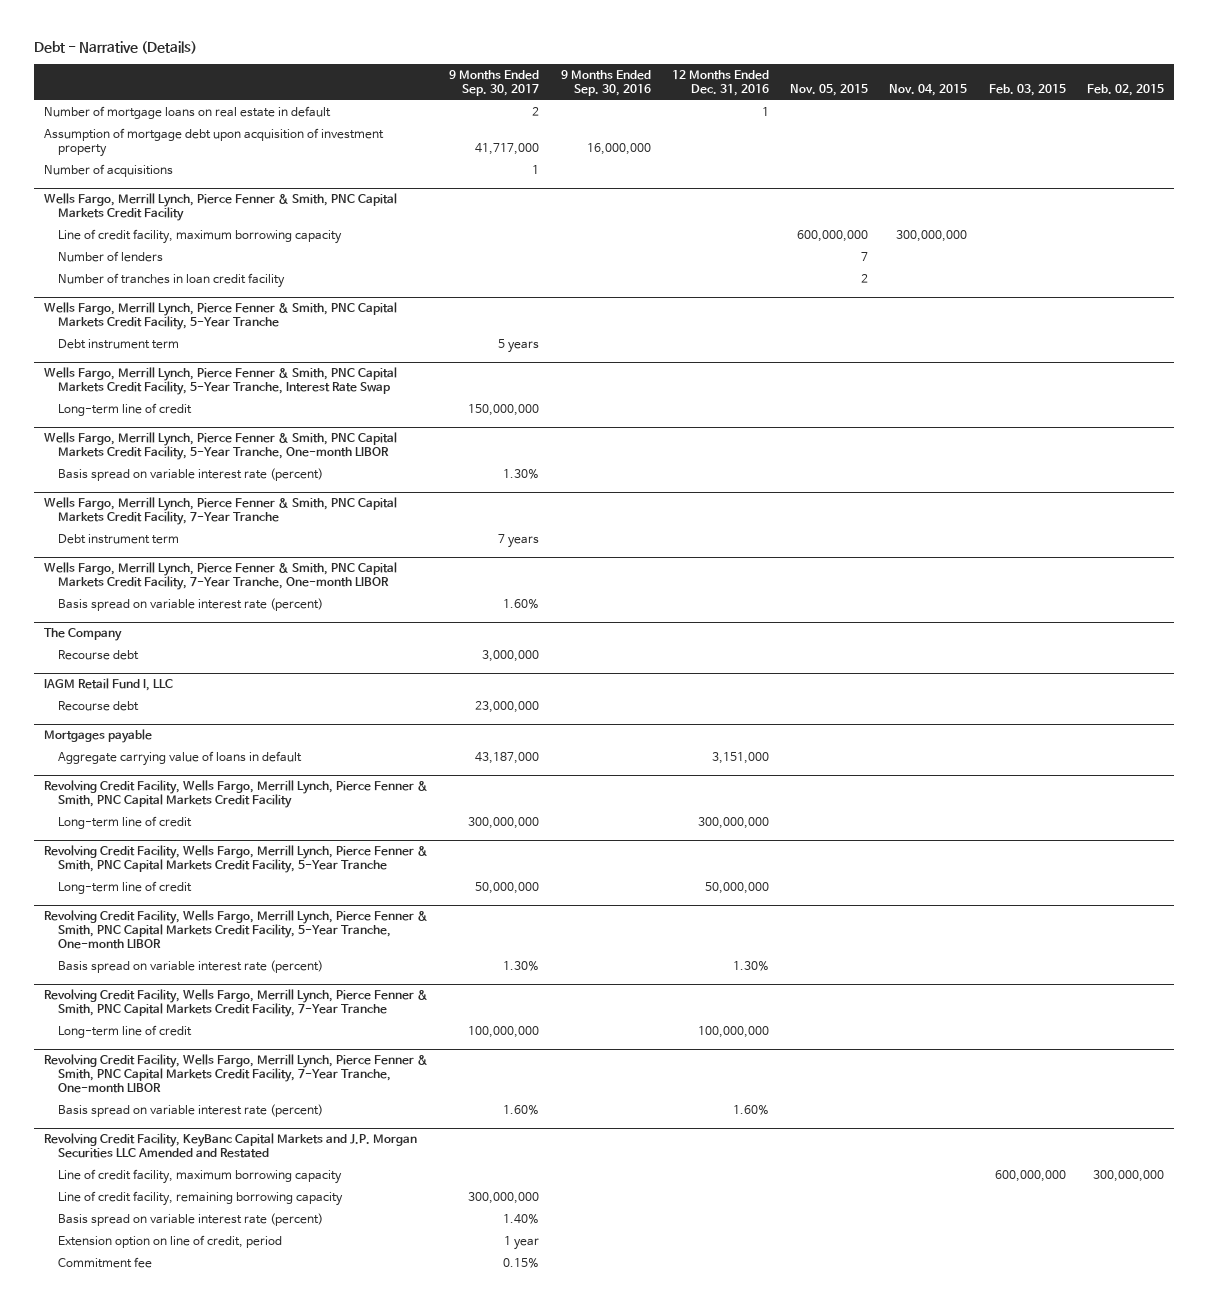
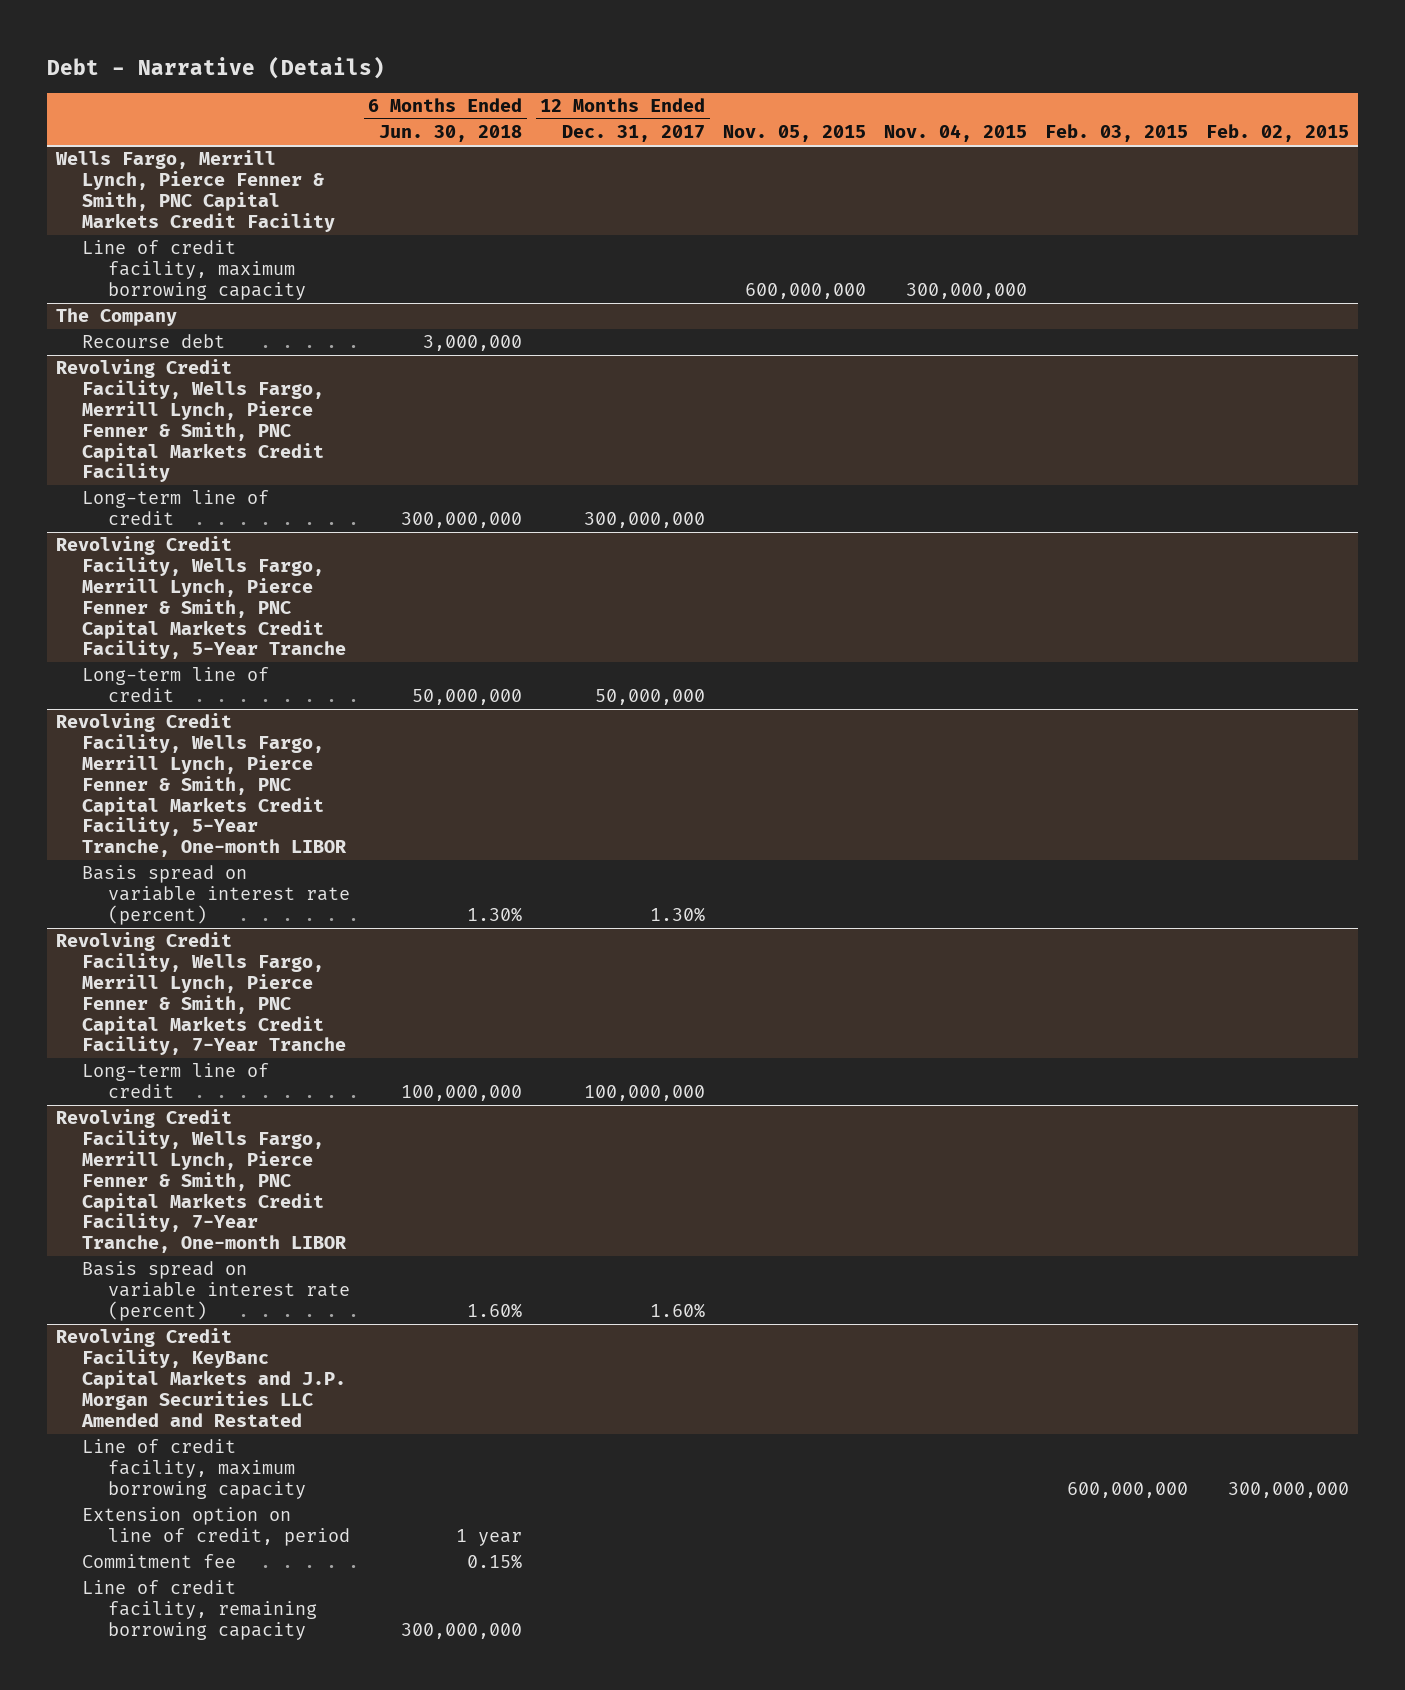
- | 9 Months Ended Sep. 30, 2017 | 9 Months Ended Sep. 30, 2016 | 12 Months Ended Dec. 31, 2016 | Nov. 05, 2015 | Nov. 04, 2015 | Feb. 03, 2015 | Feb. 02, 2015
+ | 6 Months Ended Jun. 30, 2018 | 12 Months Ended Dec. 31, 2017 | Nov. 05, 2015 | Nov. 04, 2015 | Feb. 03, 2015 | Feb. 02, 2015
- Number of mortgage loans on real estate in default | 2 | | 1 | | | |
- Assumption of mortgage debt upon acquisition of investment property | 41,717,000 | 16,000,000 | | | | |
- Number of acquisitions | 1 | | | | | |
@ Wells Fargo, Merrill Lynch, Pierce Fenner & Smith, PNC Capital Markets Credit Facility
- Number of lenders | | | | 7 | | |
- Number of tranches in loan credit facility | | | | 2 | | |
- Wells Fargo, Merrill Lynch, Pierce Fenner & Smith, PNC Capital Markets Credit Facility, 5-Year Tranche
- Debt instrument term | 5 years | | | | | |
- Wells Fargo, Merrill Lynch, Pierce Fenner & Smith, PNC Capital Markets Credit Facility, 5-Year Tranche, Interest Rate Swap
- Long-term line of credit | 150,000,000 | | | | | |
- Wells Fargo, Merrill Lynch, Pierce Fenner & Smith, PNC Capital Markets Credit Facility, 5-Year Tranche, One-month LIBOR
- Basis spread on variable interest rate (percent) | 1.30% | | | | | |
- Wells Fargo, Merrill Lynch, Pierce Fenner & Smith, PNC Capital Markets Credit Facility, 7-Year Tranche
- Debt instrument term | 7 years | | | | | |
- Wells Fargo, Merrill Lynch, Pierce Fenner & Smith, PNC Capital Markets Credit Facility, 7-Year Tranche, One-month LIBOR
- Basis spread on variable interest rate (percent) | 1.60% | | | | | |
- IAGM Retail Fund I, LLC
- Recourse debt | 23,000,000 | | | | | |
- Mortgages payable
- Aggregate carrying value of loans in default | 43,187,000 | | 3,151,000 | | | |
@ Revolving Credit Facility, KeyBanc Capital Markets and J.P. Morgan Securities LLC Amended and Restated
- Basis spread on variable interest rate (percent) | 1.40% | | | | | |
moved down: Line of credit facility, remaining borrowing capacity | 300,000,000 | | | | |

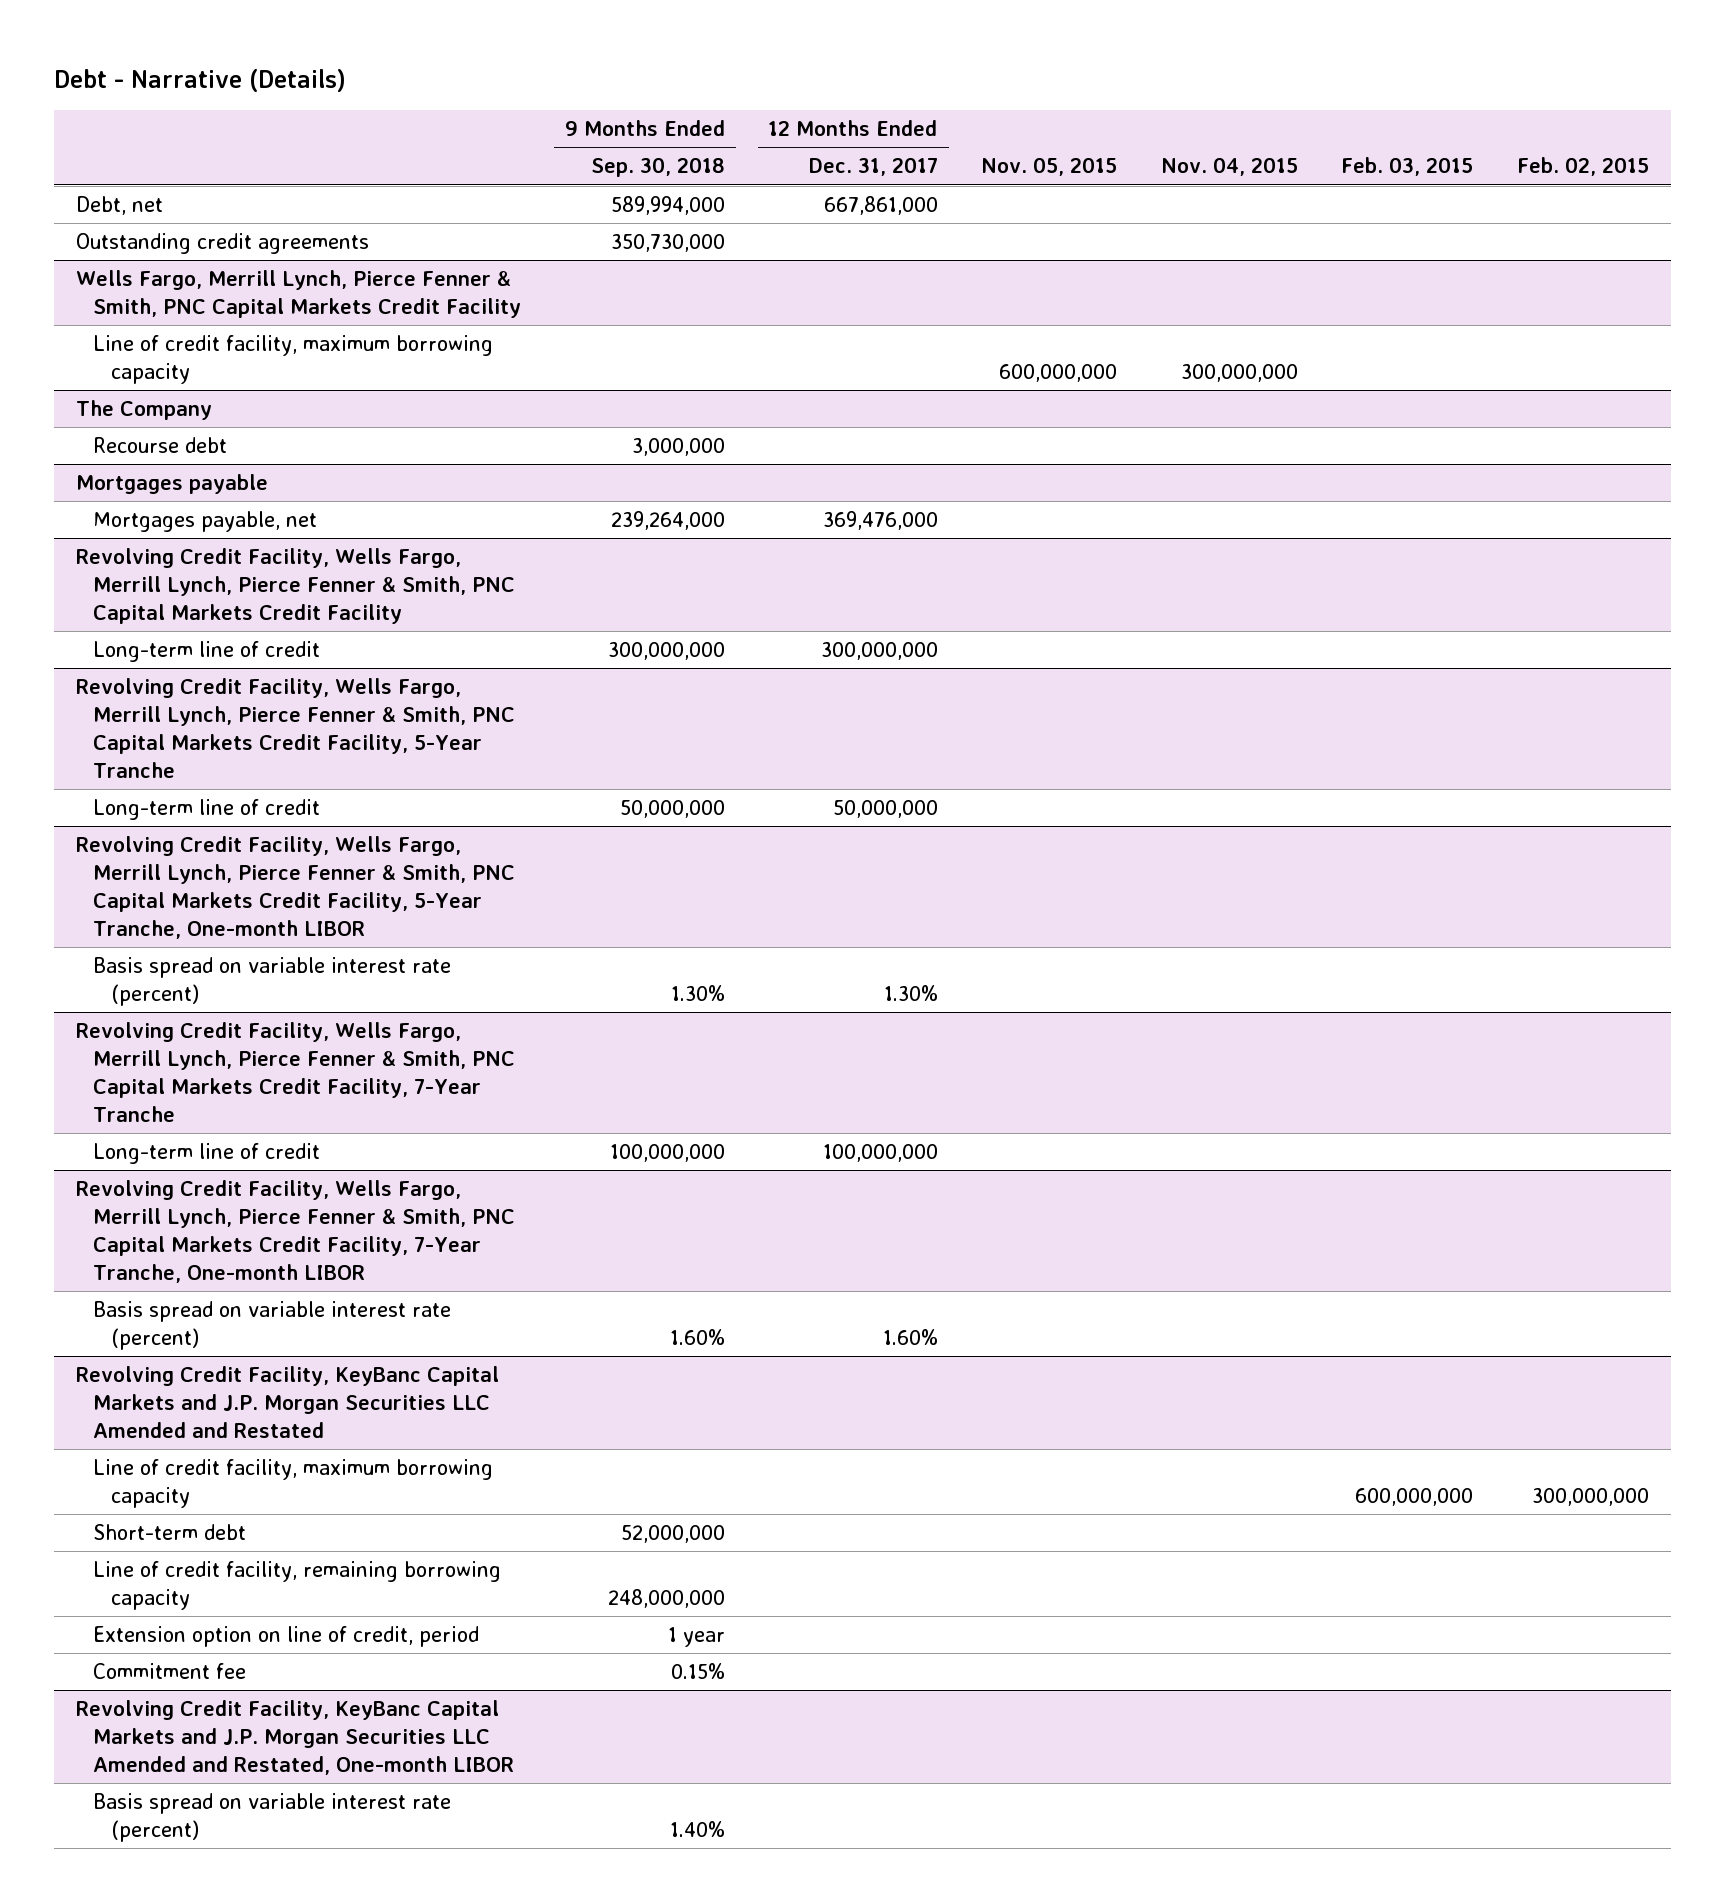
- | 6 Months Ended Jun. 30, 2018 | 12 Months Ended Dec. 31, 2017 | Nov. 05, 2015 | Nov. 04, 2015 | Feb. 03, 2015 | Feb. 02, 2015
+ | 9 Months Ended Sep. 30, 2018 | 12 Months Ended Dec. 31, 2017 | Nov. 05, 2015 | Nov. 04, 2015 | Feb. 03, 2015 | Feb. 02, 2015
+ Debt, net | 589,994,000 | 667,861,000 | | | |
+ Outstanding credit agreements | 350,730,000 | | | | |
+ Mortgages payable
+ Mortgages payable, net | 239,264,000 | 369,476,000 | | | |
@ Revolving Credit Facility, KeyBanc Capital Markets and J.P. Morgan Securities LLC Amended and Restated
+ Short-term debt | 52,000,000 | | | | |
moved up: Line of credit facility, remaining borrowing capacity | 248,000,000 | | | | |
+ Revolving Credit Facility, KeyBanc Capital Markets and J.P. Morgan Securities LLC Amended and Restated, One-month LIBOR
+ Basis spread on variable interest rate (percent) | 1.40% | | | | |

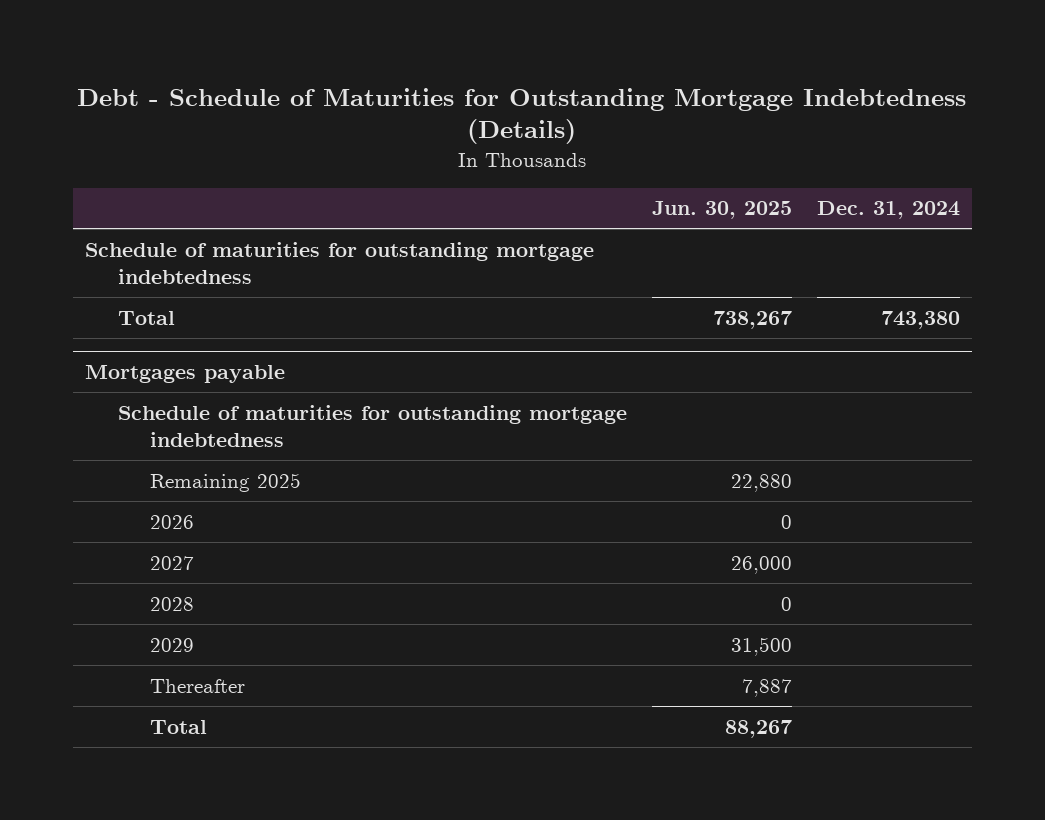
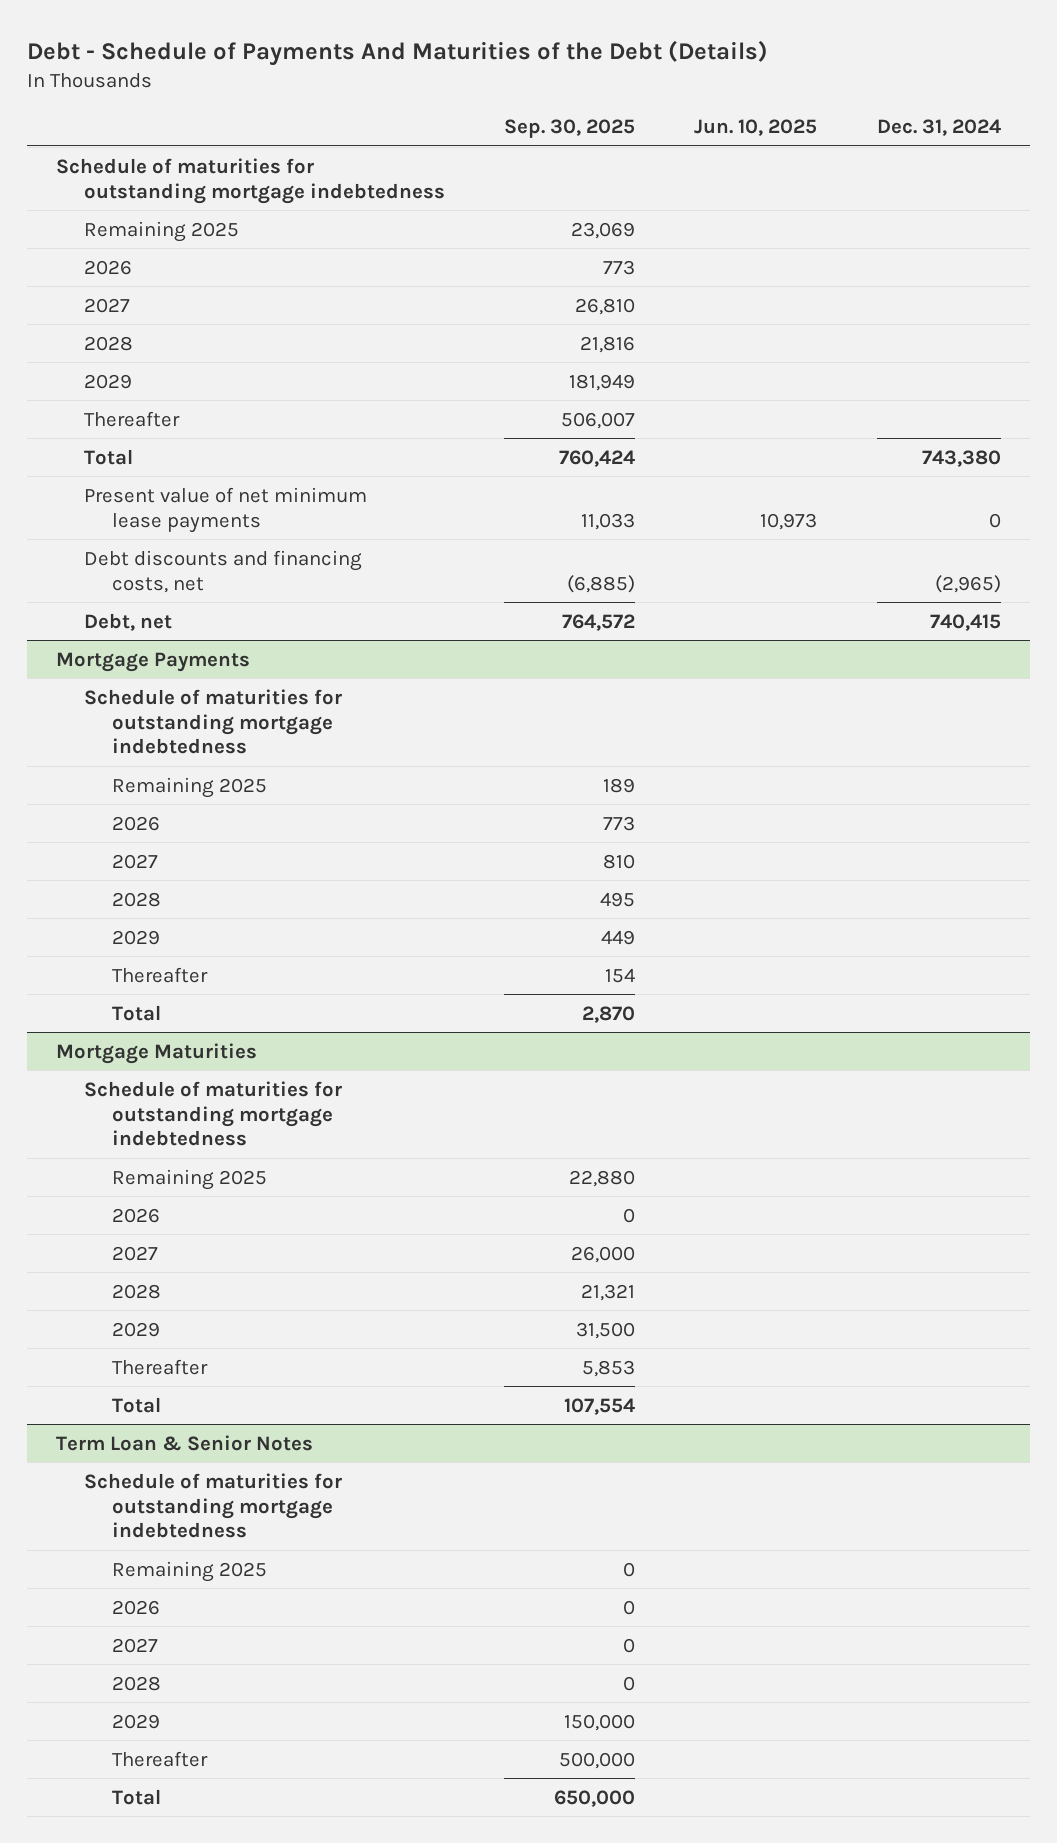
- Debt - Schedule of Maturities for Outstanding Mortgage Indebtedness (Details)
+ Debt - Schedule of Payments And Maturities of the Debt (Details)
- | Jun. 30, 2025 | Dec. 31, 2024
+ | Sep. 30, 2025 | Jun. 10, 2025 | Dec. 31, 2024
+ Remaining 2025 | 23,069 | |
+ 2026 | 773 | |
+ 2027 | 26,810 | |
+ 2028 | 21,816 | |
+ 2029 | 181,949 | |
+ Thereafter | 506,007 | |
- Mortgages payable
+ Present value of net minimum lease payments | 11,033 | 10,973 | 0
+ Debt discounts and financing costs, net | (6,885) | | (2,965)
+ Debt, net | 764,572 | | 740,415
+ Mortgage Payments
+ Schedule of maturities for outstanding mortgage indebtedness
+ Remaining 2025 | 189 | |
+ 2026 | 773 | |
+ 2027 | 810 | |
+ 2028 | 495 | |
+ 2029 | 449 | |
+ Thereafter | 154 | |
+ Total | 2,870 | |
+ Mortgage Maturities
+ Term Loan & Senior Notes
+ Schedule of maturities for outstanding mortgage indebtedness
+ Remaining 2025 | 0 | |
+ 2026 | 0 | |
+ 2027 | 0 | |
+ 2028 | 0 | |
+ 2029 | 150,000 | |
+ Thereafter | 500,000 | |
+ Total | 650,000 | |

